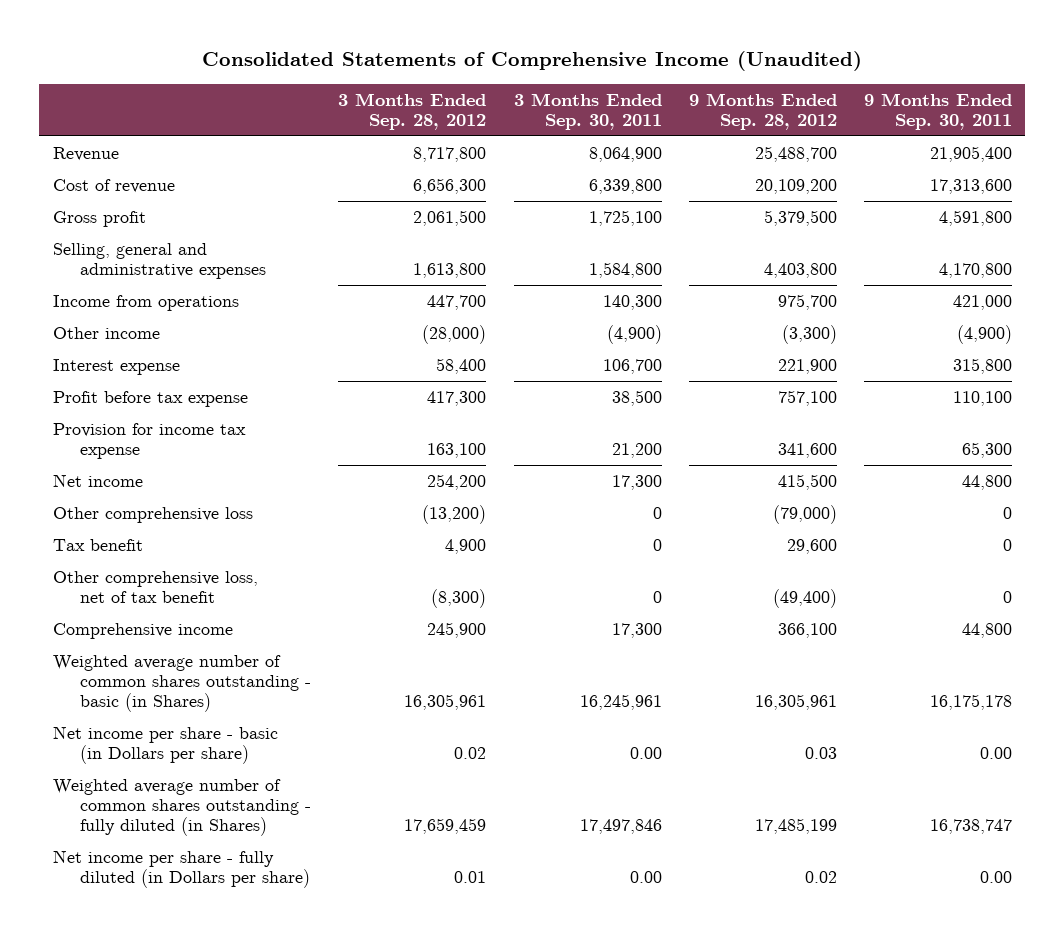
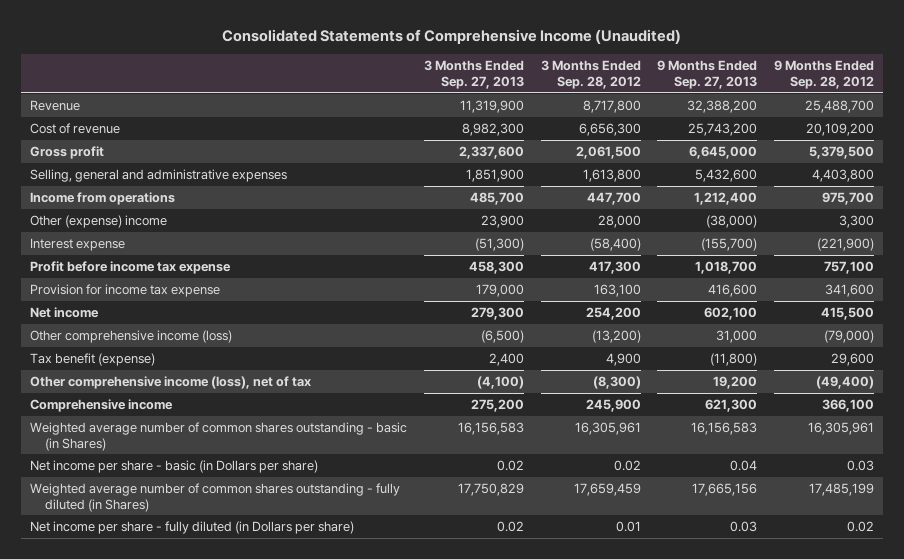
- | 3 Months Ended Sep. 28, 2012 | 3 Months Ended Sep. 30, 2011 | 9 Months Ended Sep. 28, 2012 | 9 Months Ended Sep. 30, 2011
+ | 3 Months Ended Sep. 27, 2013 | 3 Months Ended Sep. 28, 2012 | 9 Months Ended Sep. 27, 2013 | 9 Months Ended Sep. 28, 2012
- Other income | (28,000) | (4,900) | (3,300) | (4,900)
- Interest expense | 58,400 | 106,700 | 221,900 | 315,800
- Profit before tax expense | 417,300 | 38,500 | 757,100 | 110,100
+ Other (expense) income | 23,900 | 28,000 | (38,000) | 3,300
+ Interest expense | (51,300) | (58,400) | (155,700) | (221,900)
+ Profit before income tax expense | 458,300 | 417,300 | 1,018,700 | 757,100
- Other comprehensive loss | (13,200) | 0 | (79,000) | 0
- Tax benefit | 4,900 | 0 | 29,600 | 0
- Other comprehensive loss, net of tax benefit | (8,300) | 0 | (49,400) | 0
+ Other comprehensive income (loss) | (6,500) | (13,200) | 31,000 | (79,000)
+ Tax benefit (expense) | 2,400 | 4,900 | (11,800) | 29,600
+ Other comprehensive income (loss), net of tax | (4,100) | (8,300) | 19,200 | (49,400)

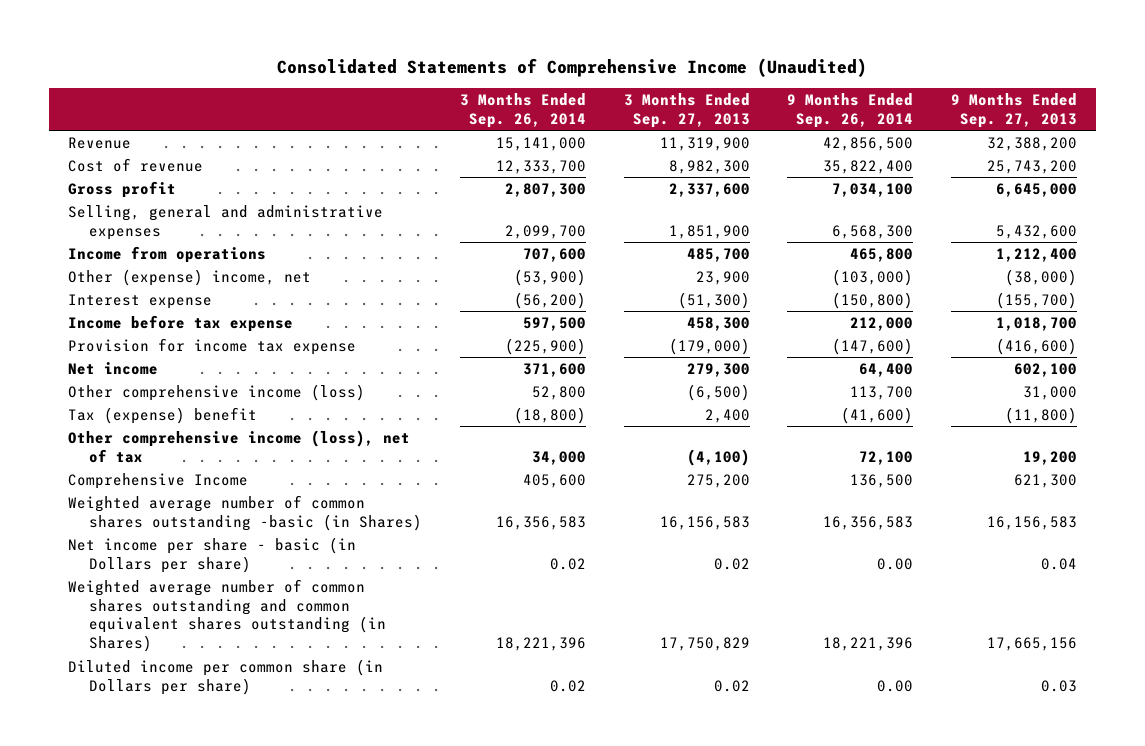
- | 3 Months Ended Sep. 27, 2013 | 3 Months Ended Sep. 28, 2012 | 9 Months Ended Sep. 27, 2013 | 9 Months Ended Sep. 28, 2012
+ | 3 Months Ended Sep. 26, 2014 | 3 Months Ended Sep. 27, 2013 | 9 Months Ended Sep. 26, 2014 | 9 Months Ended Sep. 27, 2013
- Other (expense) income | 23,900 | 28,000 | (38,000) | 3,300
+ Other (expense) income, net | (53,900) | 23,900 | (103,000) | (38,000)
- Profit before income tax expense | 458,300 | 417,300 | 1,018,700 | 757,100
- Provision for income tax expense | 179,000 | 163,100 | 416,600 | 341,600
+ Income before tax expense | 597,500 | 458,300 | 212,000 | 1,018,700
+ Provision for income tax expense | (225,900) | (179,000) | (147,600) | (416,600)
- Tax benefit (expense) | 2,400 | 4,900 | (11,800) | 29,600
+ Tax (expense) benefit | (18,800) | 2,400 | (41,600) | (11,800)
- Comprehensive income | 275,200 | 245,900 | 621,300 | 366,100
- Weighted average number of common shares outstanding - basic (in Shares) | 16,156,583 | 16,305,961 | 16,156,583 | 16,305,961
+ Comprehensive Income | 405,600 | 275,200 | 136,500 | 621,300
+ Weighted average number of common shares outstanding -basic (in Shares) | 16,356,583 | 16,156,583 | 16,356,583 | 16,156,583
- Weighted average number of common shares outstanding - fully diluted (in Shares) | 17,750,829 | 17,659,459 | 17,665,156 | 17,485,199
- Net income per share - fully diluted (in Dollars per share) | 0.02 | 0.01 | 0.03 | 0.02
+ Weighted average number of common shares outstanding and common equivalent shares outstanding (in Shares) | 18,221,396 | 17,750,829 | 18,221,396 | 17,665,156
+ Diluted income per common share (in Dollars per share) | 0.02 | 0.02 | 0.00 | 0.03

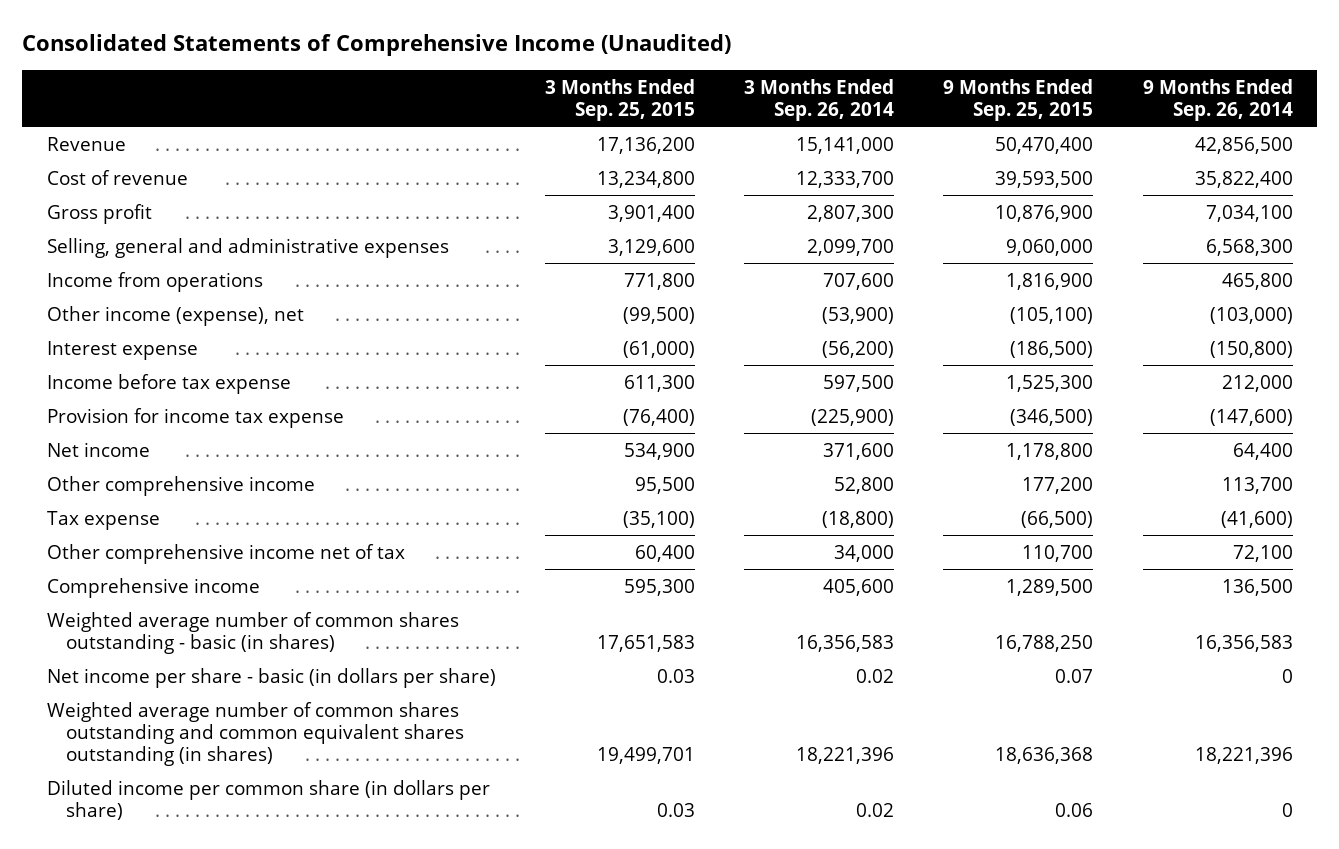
- | 3 Months Ended Sep. 26, 2014 | 3 Months Ended Sep. 27, 2013 | 9 Months Ended Sep. 26, 2014 | 9 Months Ended Sep. 27, 2013
+ | 3 Months Ended Sep. 25, 2015 | 3 Months Ended Sep. 26, 2014 | 9 Months Ended Sep. 25, 2015 | 9 Months Ended Sep. 26, 2014
- Other (expense) income, net | (53,900) | 23,900 | (103,000) | (38,000)
+ Other income (expense), net | (99,500) | (53,900) | (105,100) | (103,000)
- Other comprehensive income (loss) | 52,800 | (6,500) | 113,700 | 31,000
- Tax (expense) benefit | (18,800) | 2,400 | (41,600) | (11,800)
- Other comprehensive income (loss), net of tax | 34,000 | (4,100) | 72,100 | 19,200
- Comprehensive Income | 405,600 | 275,200 | 136,500 | 621,300
- Weighted average number of common shares outstanding -basic (in Shares) | 16,356,583 | 16,156,583 | 16,356,583 | 16,156,583
- Net income per share - basic (in Dollars per share) | 0.02 | 0.02 | 0.00 | 0.04
- Weighted average number of common shares outstanding and common equivalent shares outstanding (in Shares) | 18,221,396 | 17,750,829 | 18,221,396 | 17,665,156
- Diluted income per common share (in Dollars per share) | 0.02 | 0.02 | 0.00 | 0.03
+ Other comprehensive income | 95,500 | 52,800 | 177,200 | 113,700
+ Tax expense | (35,100) | (18,800) | (66,500) | (41,600)
+ Other comprehensive income net of tax | 60,400 | 34,000 | 110,700 | 72,100
+ Comprehensive income | 595,300 | 405,600 | 1,289,500 | 136,500
+ Weighted average number of common shares outstanding - basic (in shares) | 17,651,583 | 16,356,583 | 16,788,250 | 16,356,583
+ Net income per share - basic (in dollars per share) | 0.03 | 0.02 | 0.07 | 0
+ Weighted average number of common shares outstanding and common equivalent shares outstanding (in shares) | 19,499,701 | 18,221,396 | 18,636,368 | 18,221,396
+ Diluted income per common share (in dollars per share) | 0.03 | 0.02 | 0.06 | 0

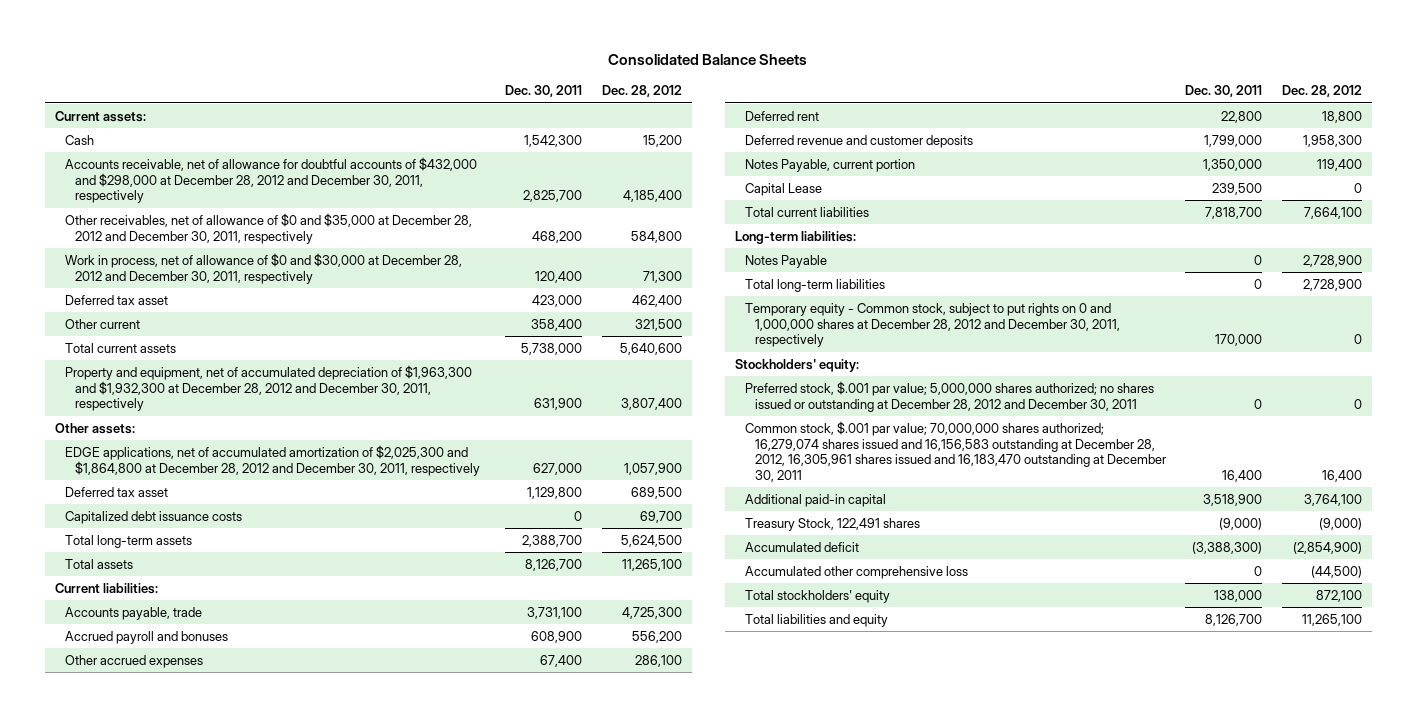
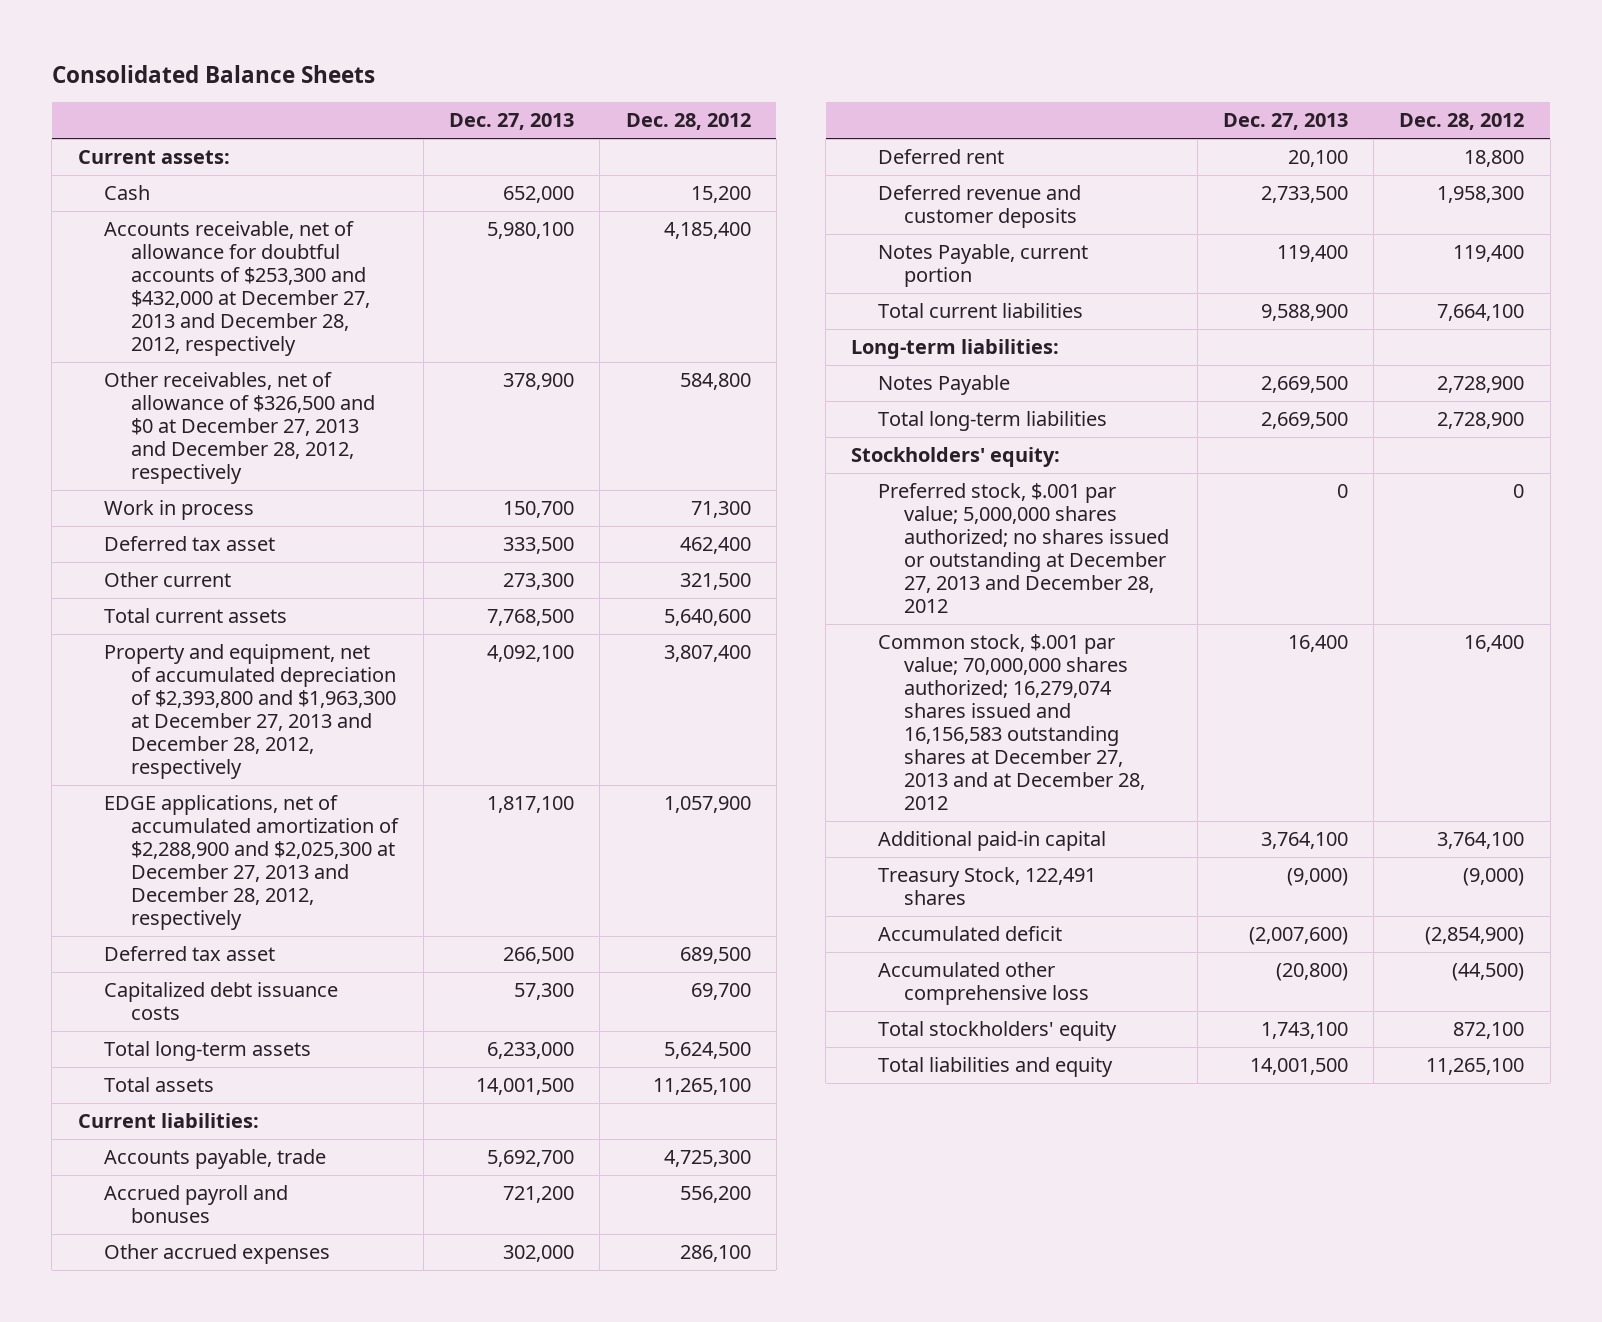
- | Dec. 30, 2011 | Dec. 28, 2012
+ | Dec. 27, 2013 | Dec. 28, 2012
- Accounts receivable, net of allowance for doubtful accounts of $432,000 and $298,000 at December 28, 2012 and December 30, 2011, respectively | 2,825,700 | 4,185,400
- Other receivables, net of allowance of $0 and $35,000 at December 28, 2012 and December 30, 2011, respectively | 468,200 | 584,800
- Work in process, net of allowance of $0 and $30,000 at December 28, 2012 and December 30, 2011, respectively | 120,400 | 71,300
+ Accounts receivable, net of allowance for doubtful accounts of $253,300 and $432,000 at December 27, 2013 and December 28, 2012, respectively | 5,980,100 | 4,185,400
+ Other receivables, net of allowance of $326,500 and $0 at December 27, 2013 and December 28, 2012, respectively | 378,900 | 584,800
+ Work in process | 150,700 | 71,300
- Property and equipment, net of accumulated depreciation of $1,963,300 and $1,932,300 at December 28, 2012 and December 30, 2011, respectively | 631,900 | 3,807,400
- Other assets:
- EDGE applications, net of accumulated amortization of $2,025,300 and $1,864,800 at December 28, 2012 and December 30, 2011, respectively | 627,000 | 1,057,900
+ Property and equipment, net of accumulated depreciation of $2,393,800 and $1,963,300 at December 27, 2013 and December 28, 2012, respectively | 4,092,100 | 3,807,400
+ EDGE applications, net of accumulated amortization of $2,288,900 and $2,025,300 at December 27, 2013 and December 28, 2012, respectively | 1,817,100 | 1,057,900
- Capital Lease | 239,500 | 0
- Temporary equity - Common stock, subject to put rights on 0 and 1,000,000 shares at December 28, 2012 and December 30, 2011, respectively | 170,000 | 0
- Preferred stock, $.001 par value; 5,000,000 shares authorized; no shares issued or outstanding at December 28, 2012 and December 30, 2011 | 0 | 0
- Common stock, $.001 par value; 70,000,000 shares authorized; 16,279,074 shares issued and 16,156,583 outstanding at December 28, 2012, 16,305,961 shares issued and 16,183,470 outstanding at December 30, 2011 | 16,400 | 16,400
+ Preferred stock, $.001 par value; 5,000,000 shares authorized; no shares issued or outstanding at December 27, 2013 and December 28, 2012 | 0 | 0
+ Common stock, $.001 par value; 70,000,000 shares authorized; 16,279,074 shares issued and 16,156,583 outstanding shares at December 27, 2013 and at December 28, 2012 | 16,400 | 16,400

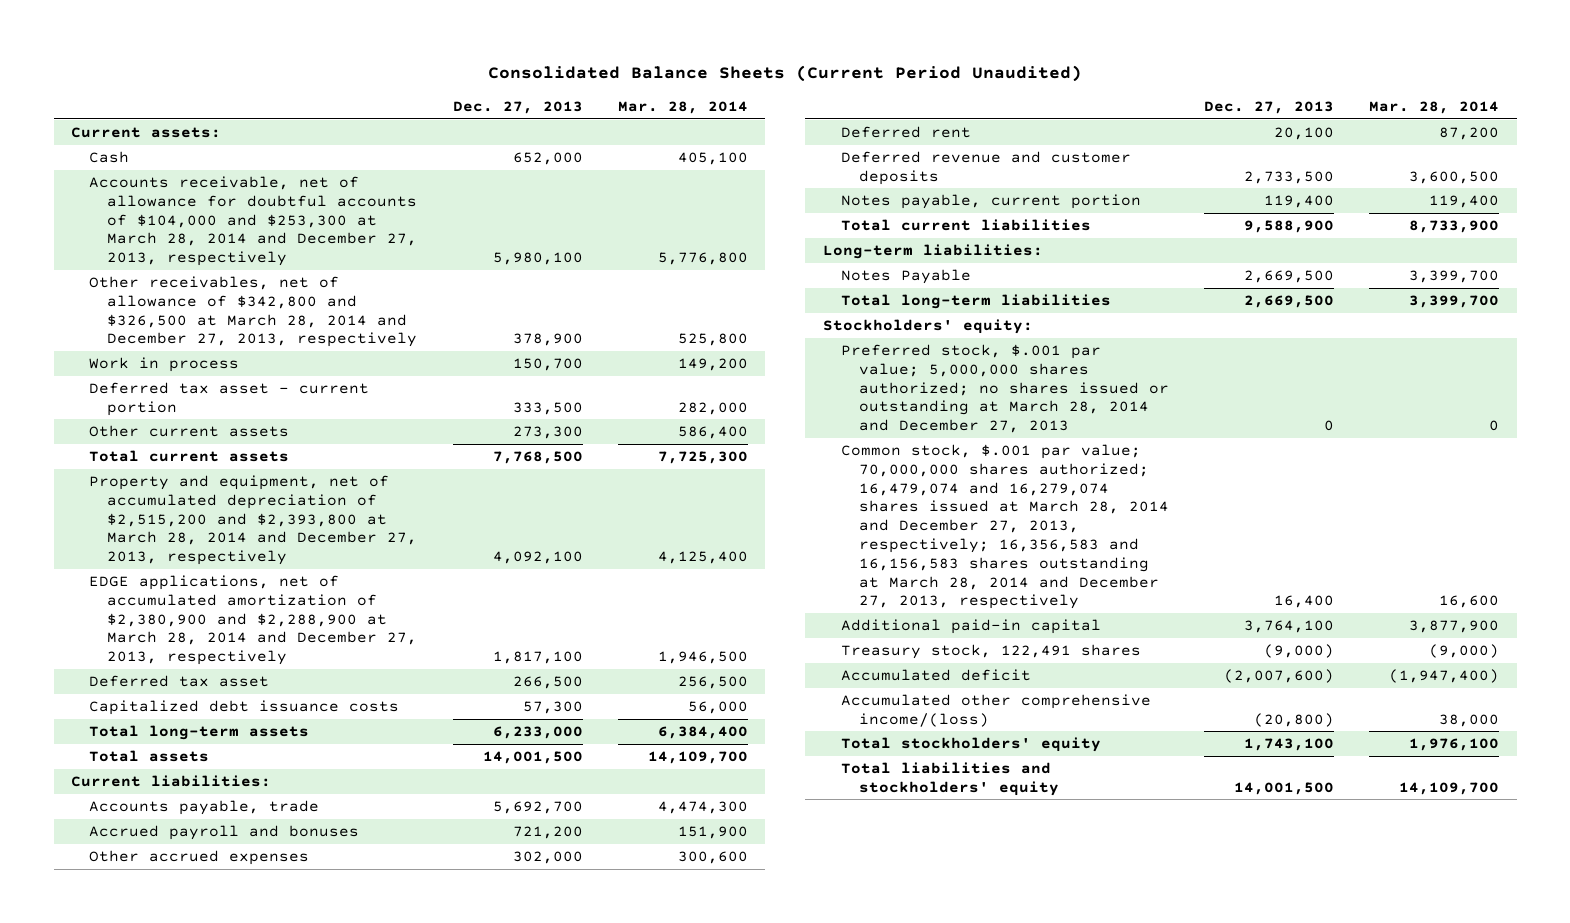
- Consolidated Balance Sheets
+ Consolidated Balance Sheets (Current Period Unaudited)
- | Dec. 27, 2013 | Dec. 28, 2012
+ | Dec. 27, 2013 | Mar. 28, 2014
- Accounts receivable, net of allowance for doubtful accounts of $253,300 and $432,000 at December 27, 2013 and December 28, 2012, respectively | 5,980,100 | 4,185,400
- Other receivables, net of allowance of $326,500 and $0 at December 27, 2013 and December 28, 2012, respectively | 378,900 | 584,800
+ Accounts receivable, net of allowance for doubtful accounts of $104,000 and $253,300 at March 28, 2014 and December 27, 2013, respectively | 5,980,100 | 5,776,800
+ Other receivables, net of allowance of $342,800 and $326,500 at March 28, 2014 and December 27, 2013, respectively | 378,900 | 525,800
- Deferred tax asset | 333,500 | 462,400
- Other current | 273,300 | 321,500
+ Deferred tax asset - current portion | 333,500 | 282,000
+ Other current assets | 273,300 | 586,400
- Property and equipment, net of accumulated depreciation of $2,393,800 and $1,963,300 at December 27, 2013 and December 28, 2012, respectively | 4,092,100 | 3,807,400
- EDGE applications, net of accumulated amortization of $2,288,900 and $2,025,300 at December 27, 2013 and December 28, 2012, respectively | 1,817,100 | 1,057,900
+ Property and equipment, net of accumulated depreciation of $2,515,200 and $2,393,800 at March 28, 2014 and December 27, 2013, respectively | 4,092,100 | 4,125,400
+ EDGE applications, net of accumulated amortization of $2,380,900 and $2,288,900 at March 28, 2014 and December 27, 2013, respectively | 1,817,100 | 1,946,500
- Notes Payable, current portion | 119,400 | 119,400
+ Notes payable, current portion | 119,400 | 119,400
- Preferred stock, $.001 par value; 5,000,000 shares authorized; no shares issued or outstanding at December 27, 2013 and December 28, 2012 | 0 | 0
- Common stock, $.001 par value; 70,000,000 shares authorized; 16,279,074 shares issued and 16,156,583 outstanding shares at December 27, 2013 and at December 28, 2012 | 16,400 | 16,400
+ Preferred stock, $.001 par value; 5,000,000 shares authorized; no shares issued or outstanding at March 28, 2014 and December 27, 2013 | 0 | 0
+ Common stock, $.001 par value; 70,000,000 shares authorized; 16,479,074 and 16,279,074 shares issued at March 28, 2014 and December 27, 2013, respectively; 16,356,583 and 16,156,583 shares outstanding at March 28, 2014 and December 27, 2013, respectively | 16,400 | 16,600
- Treasury Stock, 122,491 shares | (9,000) | (9,000)
+ Treasury stock, 122,491 shares | (9,000) | (9,000)
- Accumulated other comprehensive loss | (20,800) | (44,500)
+ Accumulated other comprehensive income/(loss) | (20,800) | 38,000
- Total liabilities and equity | 14,001,500 | 11,265,100
+ Total liabilities and stockholders' equity | 14,001,500 | 14,109,700

